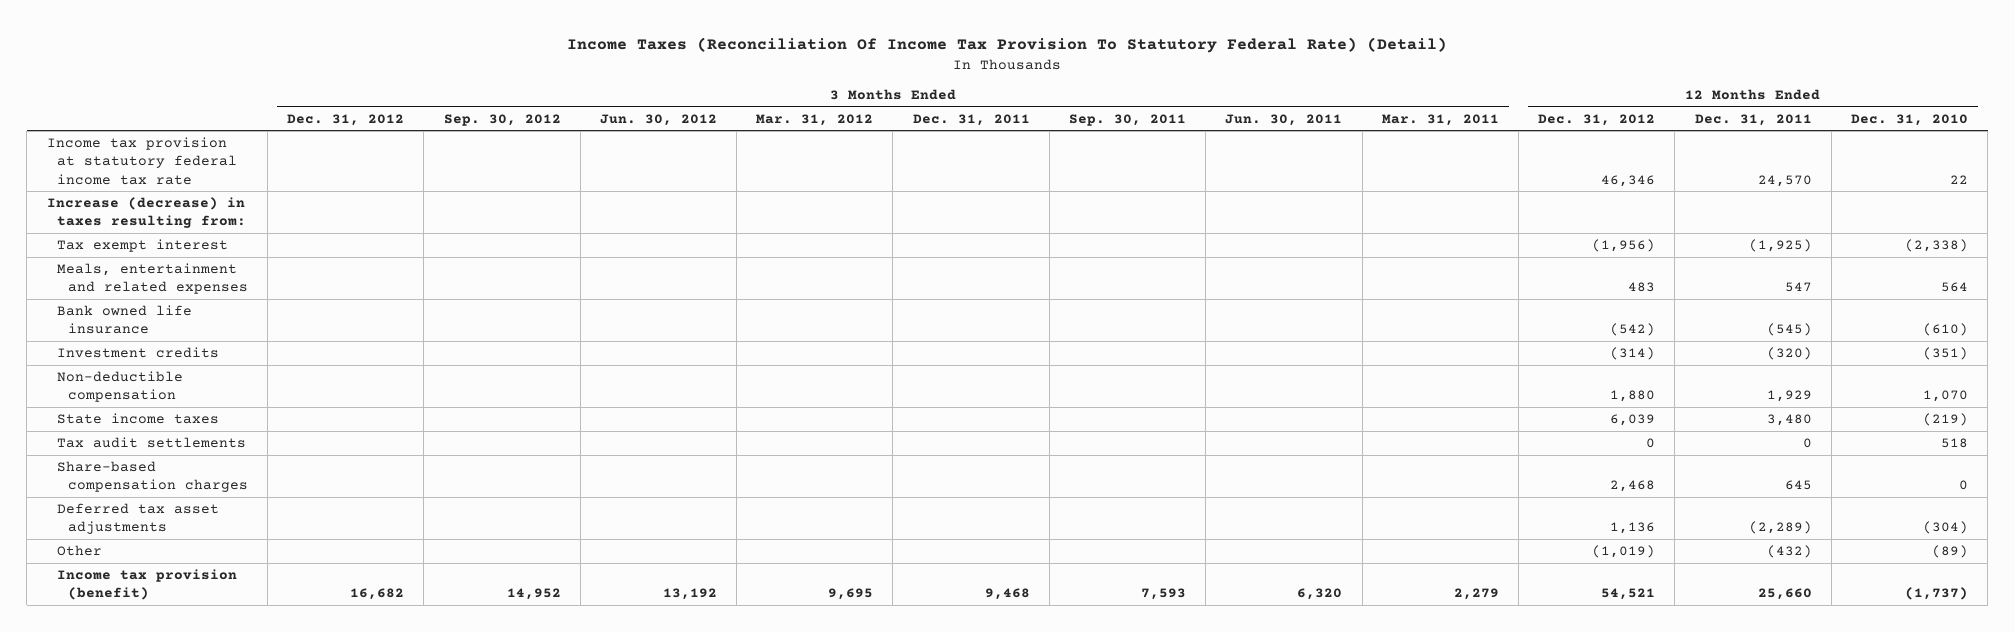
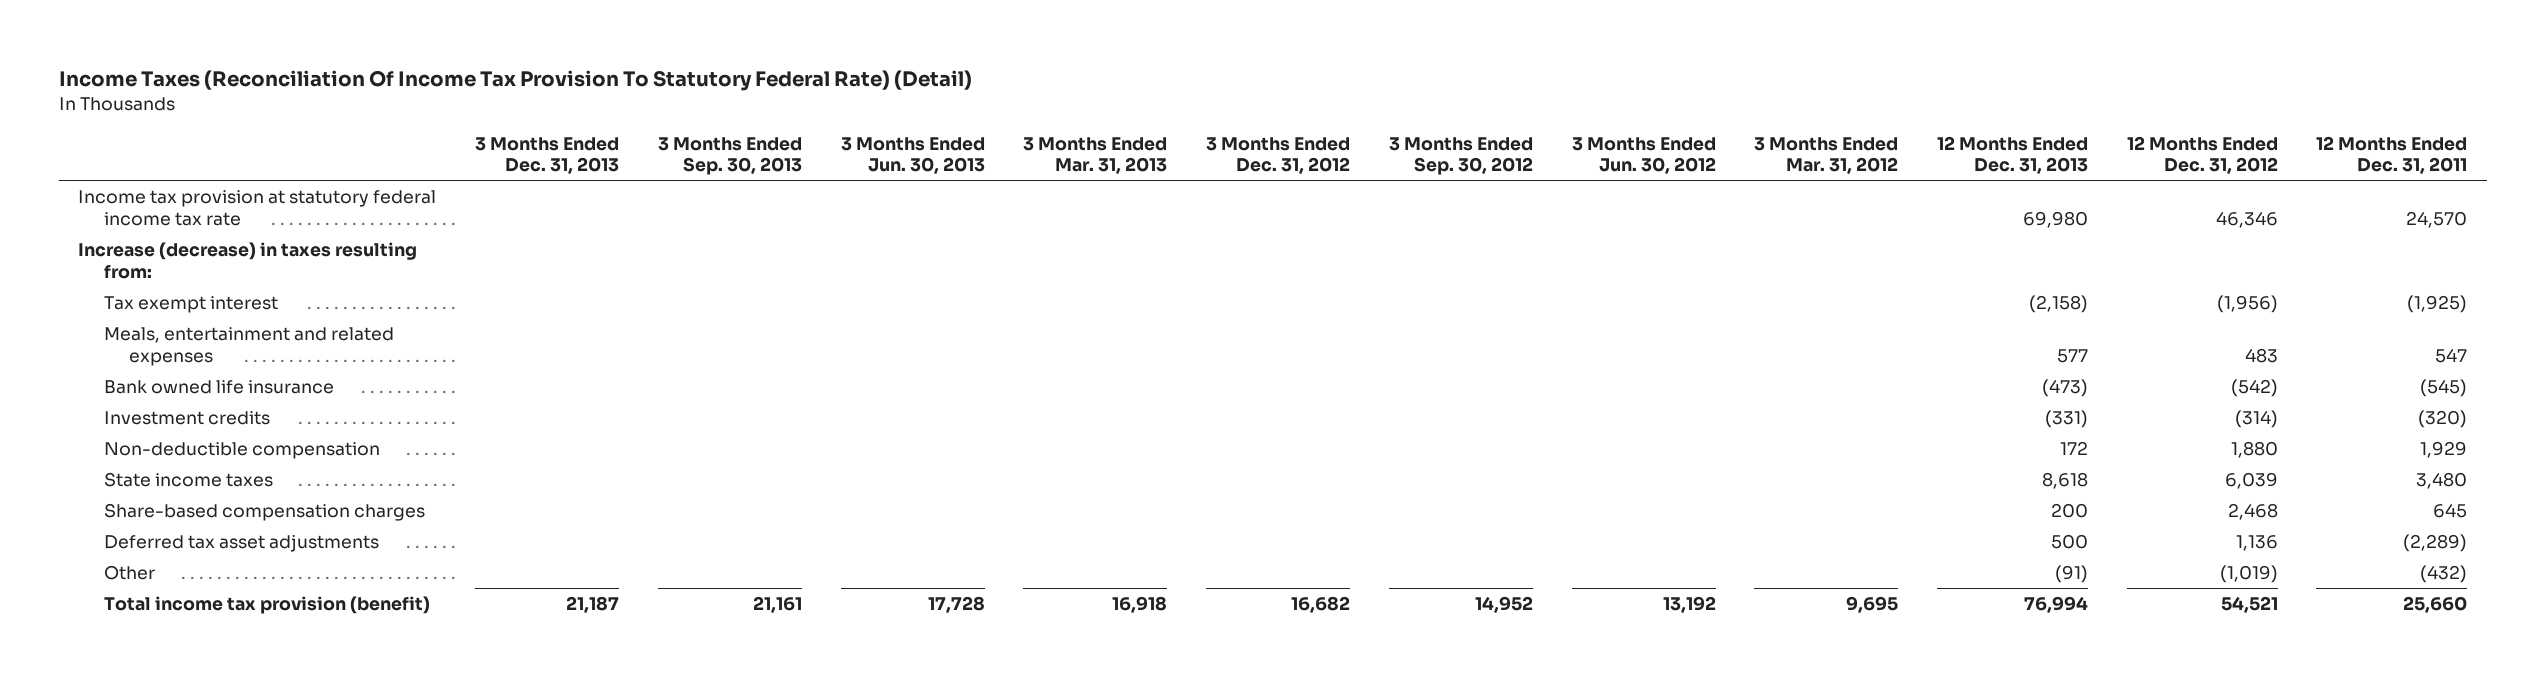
- | 3 Months Ended Dec. 31, 2012 | 3 Months Ended Sep. 30, 2012 | 3 Months Ended Jun. 30, 2012 | 3 Months Ended Mar. 31, 2012 | 3 Months Ended Dec. 31, 2011 | 3 Months Ended Sep. 30, 2011 | 3 Months Ended Jun. 30, 2011 | 3 Months Ended Mar. 31, 2011 | 12 Months Ended Dec. 31, 2012 | 12 Months Ended Dec. 31, 2011 | 12 Months Ended Dec. 31, 2010
+ | 3 Months Ended Dec. 31, 2013 | 3 Months Ended Sep. 30, 2013 | 3 Months Ended Jun. 30, 2013 | 3 Months Ended Mar. 31, 2013 | 3 Months Ended Dec. 31, 2012 | 3 Months Ended Sep. 30, 2012 | 3 Months Ended Jun. 30, 2012 | 3 Months Ended Mar. 31, 2012 | 12 Months Ended Dec. 31, 2013 | 12 Months Ended Dec. 31, 2012 | 12 Months Ended Dec. 31, 2011
- Tax audit settlements | | | | | | | | | 0 | 0 | 518
- Income tax provision (benefit) | 16,682 | 14,952 | 13,192 | 9,695 | 9,468 | 7,593 | 6,320 | 2,279 | 54,521 | 25,660 | (1,737)
+ Total income tax provision (benefit) | 21,187 | 21,161 | 17,728 | 16,918 | 16,682 | 14,952 | 13,192 | 9,695 | 76,994 | 54,521 | 25,660

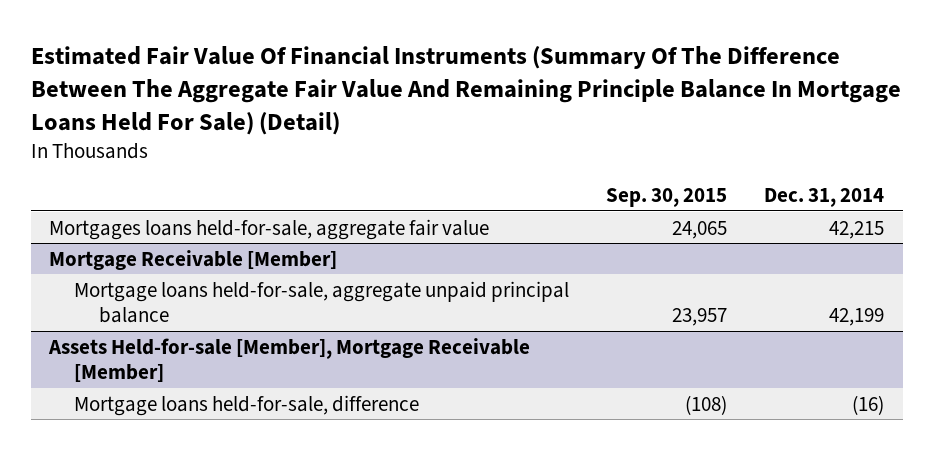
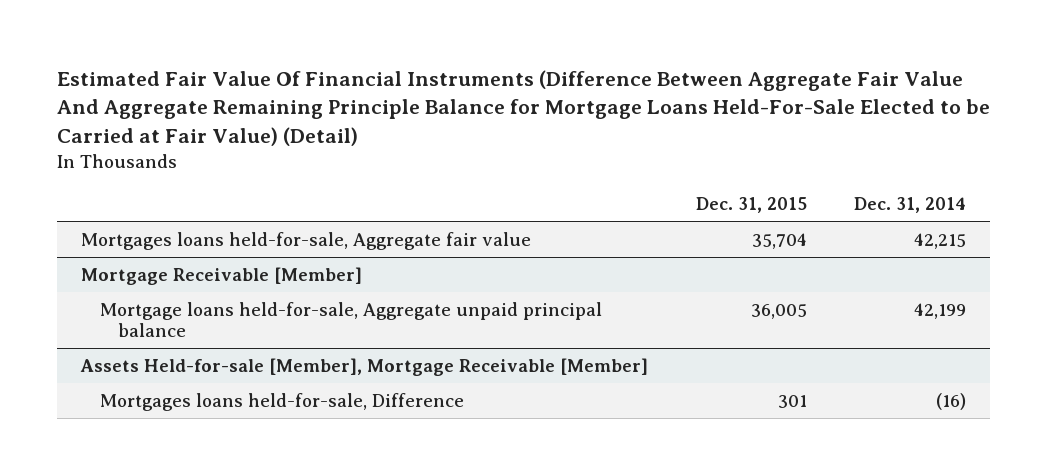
- Estimated Fair Value Of Financial Instruments (Summary Of The Difference Between The Aggregate Fair Value And Remaining Principle Balance In Mortgage Loans Held For Sale) (Detail)
+ Estimated Fair Value Of Financial Instruments (Difference Between Aggregate Fair Value And Aggregate Remaining Principle Balance for Mortgage Loans Held-For-Sale Elected to be Carried at Fair Value) (Detail)
- | Sep. 30, 2015 | Dec. 31, 2014
+ | Dec. 31, 2015 | Dec. 31, 2014
- Mortgages loans held-for-sale, aggregate fair value | 24,065 | 42,215
+ Mortgages loans held-for-sale, Aggregate fair value | 35,704 | 42,215
@ Mortgage Receivable [Member]
- Mortgage loans held-for-sale, aggregate unpaid principal balance | 23,957 | 42,199
+ Mortgage loans held-for-sale, Aggregate unpaid principal balance | 36,005 | 42,199
@ Assets Held-for-sale [Member], Mortgage Receivable [Member]
- Mortgage loans held-for-sale, difference | (108) | (16)
+ Mortgages loans held-for-sale, Difference | 301 | (16)

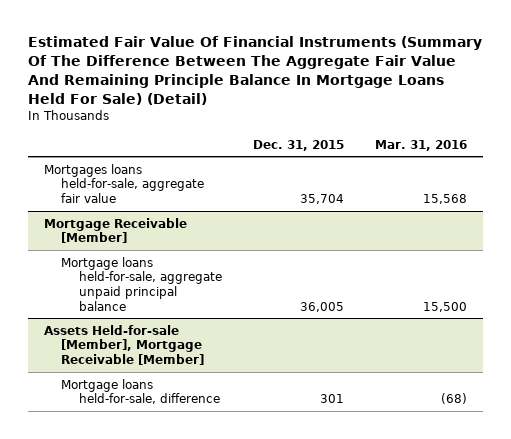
- Estimated Fair Value Of Financial Instruments (Difference Between Aggregate Fair Value And Aggregate Remaining Principle Balance for Mortgage Loans Held-For-Sale Elected to be Carried at Fair Value) (Detail)
+ Estimated Fair Value Of Financial Instruments (Summary Of The Difference Between The Aggregate Fair Value And Remaining Principle Balance In Mortgage Loans Held For Sale) (Detail)
- | Dec. 31, 2015 | Dec. 31, 2014
+ | Dec. 31, 2015 | Mar. 31, 2016
- Mortgages loans held-for-sale, Aggregate fair value | 35,704 | 42,215
+ Mortgages loans held-for-sale, aggregate fair value | 35,704 | 15,568
@ Mortgage Receivable [Member]
- Mortgage loans held-for-sale, Aggregate unpaid principal balance | 36,005 | 42,199
+ Mortgage loans held-for-sale, aggregate unpaid principal balance | 36,005 | 15,500
@ Assets Held-for-sale [Member], Mortgage Receivable [Member]
- Mortgages loans held-for-sale, Difference | 301 | (16)
+ Mortgage loans held-for-sale, difference | 301 | (68)

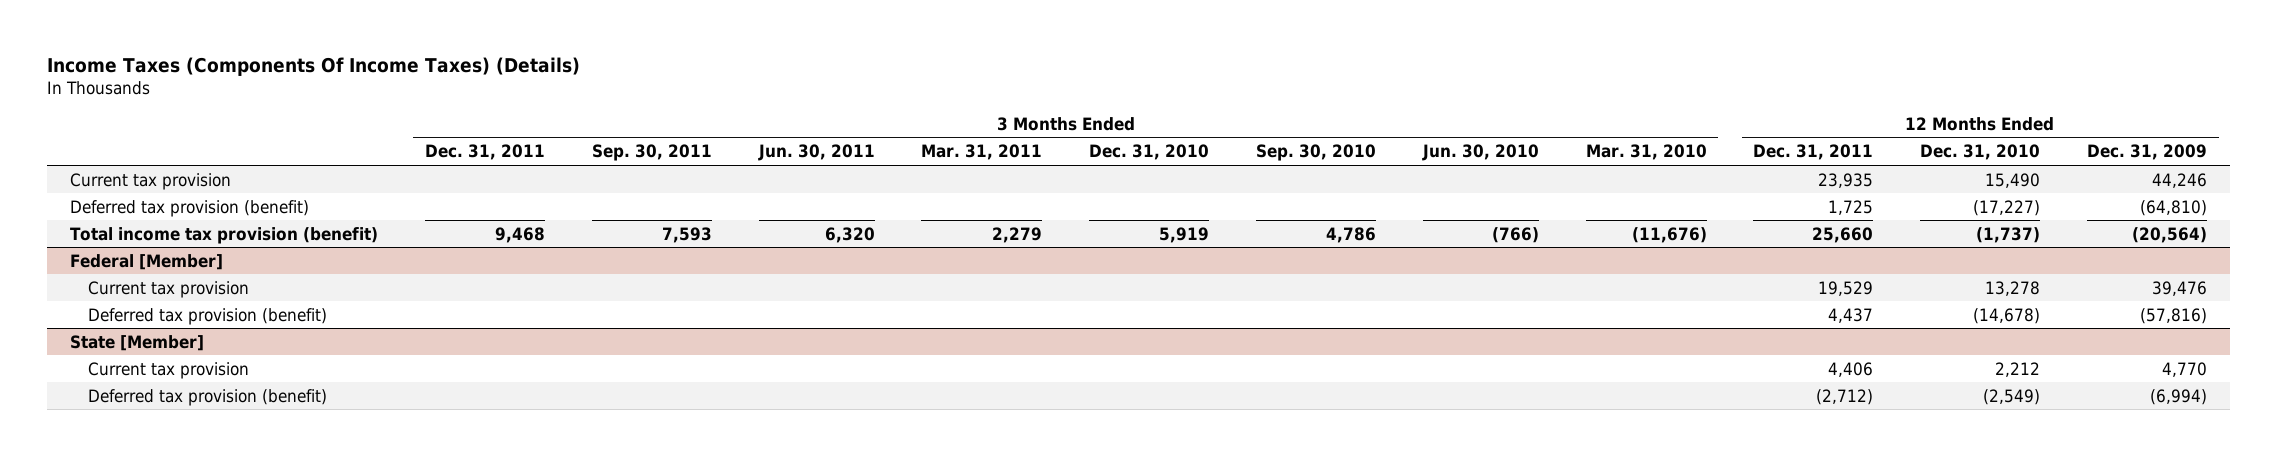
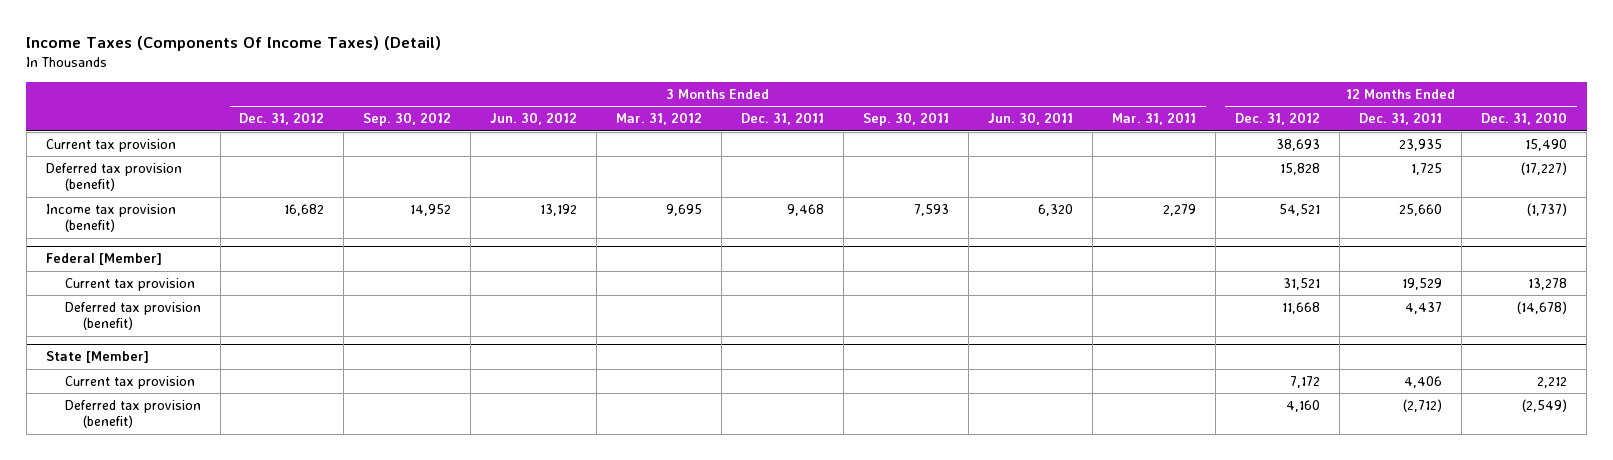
- Income Taxes (Components Of Income Taxes) (Details)
+ Income Taxes (Components Of Income Taxes) (Detail)
- | 3 Months Ended Dec. 31, 2011 | 3 Months Ended Sep. 30, 2011 | 3 Months Ended Jun. 30, 2011 | 3 Months Ended Mar. 31, 2011 | 3 Months Ended Dec. 31, 2010 | 3 Months Ended Sep. 30, 2010 | 3 Months Ended Jun. 30, 2010 | 3 Months Ended Mar. 31, 2010 | 12 Months Ended Dec. 31, 2011 | 12 Months Ended Dec. 31, 2010 | 12 Months Ended Dec. 31, 2009
+ | 3 Months Ended Dec. 31, 2012 | 3 Months Ended Sep. 30, 2012 | 3 Months Ended Jun. 30, 2012 | 3 Months Ended Mar. 31, 2012 | 3 Months Ended Dec. 31, 2011 | 3 Months Ended Sep. 30, 2011 | 3 Months Ended Jun. 30, 2011 | 3 Months Ended Mar. 31, 2011 | 12 Months Ended Dec. 31, 2012 | 12 Months Ended Dec. 31, 2011 | 12 Months Ended Dec. 31, 2010
- Total income tax provision (benefit) | 9,468 | 7,593 | 6,320 | 2,279 | 5,919 | 4,786 | (766) | (11,676) | 25,660 | (1,737) | (20,564)
+ Income tax provision (benefit) | 16,682 | 14,952 | 13,192 | 9,695 | 9,468 | 7,593 | 6,320 | 2,279 | 54,521 | 25,660 | (1,737)

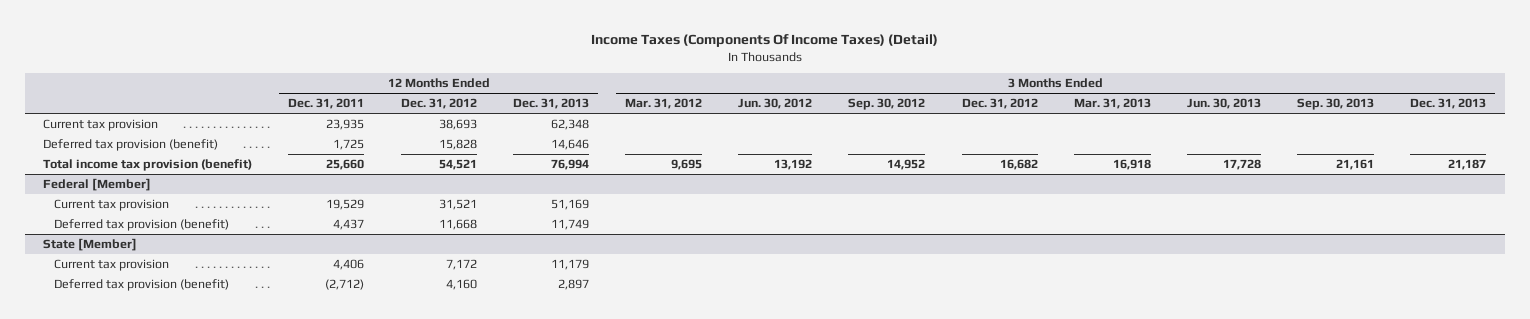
- | 3 Months Ended Dec. 31, 2012 | 3 Months Ended Sep. 30, 2012 | 3 Months Ended Jun. 30, 2012 | 3 Months Ended Mar. 31, 2012 | 3 Months Ended Dec. 31, 2011 | 3 Months Ended Sep. 30, 2011 | 3 Months Ended Jun. 30, 2011 | 3 Months Ended Mar. 31, 2011 | 12 Months Ended Dec. 31, 2012 | 12 Months Ended Dec. 31, 2011 | 12 Months Ended Dec. 31, 2010
+ | 12 Months Ended Dec. 31, 2011 | 12 Months Ended Dec. 31, 2012 | 12 Months Ended Dec. 31, 2013 | 3 Months Ended Mar. 31, 2012 | 3 Months Ended Jun. 30, 2012 | 3 Months Ended Sep. 30, 2012 | 3 Months Ended Dec. 31, 2012 | 3 Months Ended Mar. 31, 2013 | 3 Months Ended Jun. 30, 2013 | 3 Months Ended Sep. 30, 2013 | 3 Months Ended Dec. 31, 2013
- Income tax provision (benefit) | 16,682 | 14,952 | 13,192 | 9,695 | 9,468 | 7,593 | 6,320 | 2,279 | 54,521 | 25,660 | (1,737)
+ Total income tax provision (benefit) | 25,660 | 54,521 | 76,994 | 9,695 | 13,192 | 14,952 | 16,682 | 16,918 | 17,728 | 21,161 | 21,187

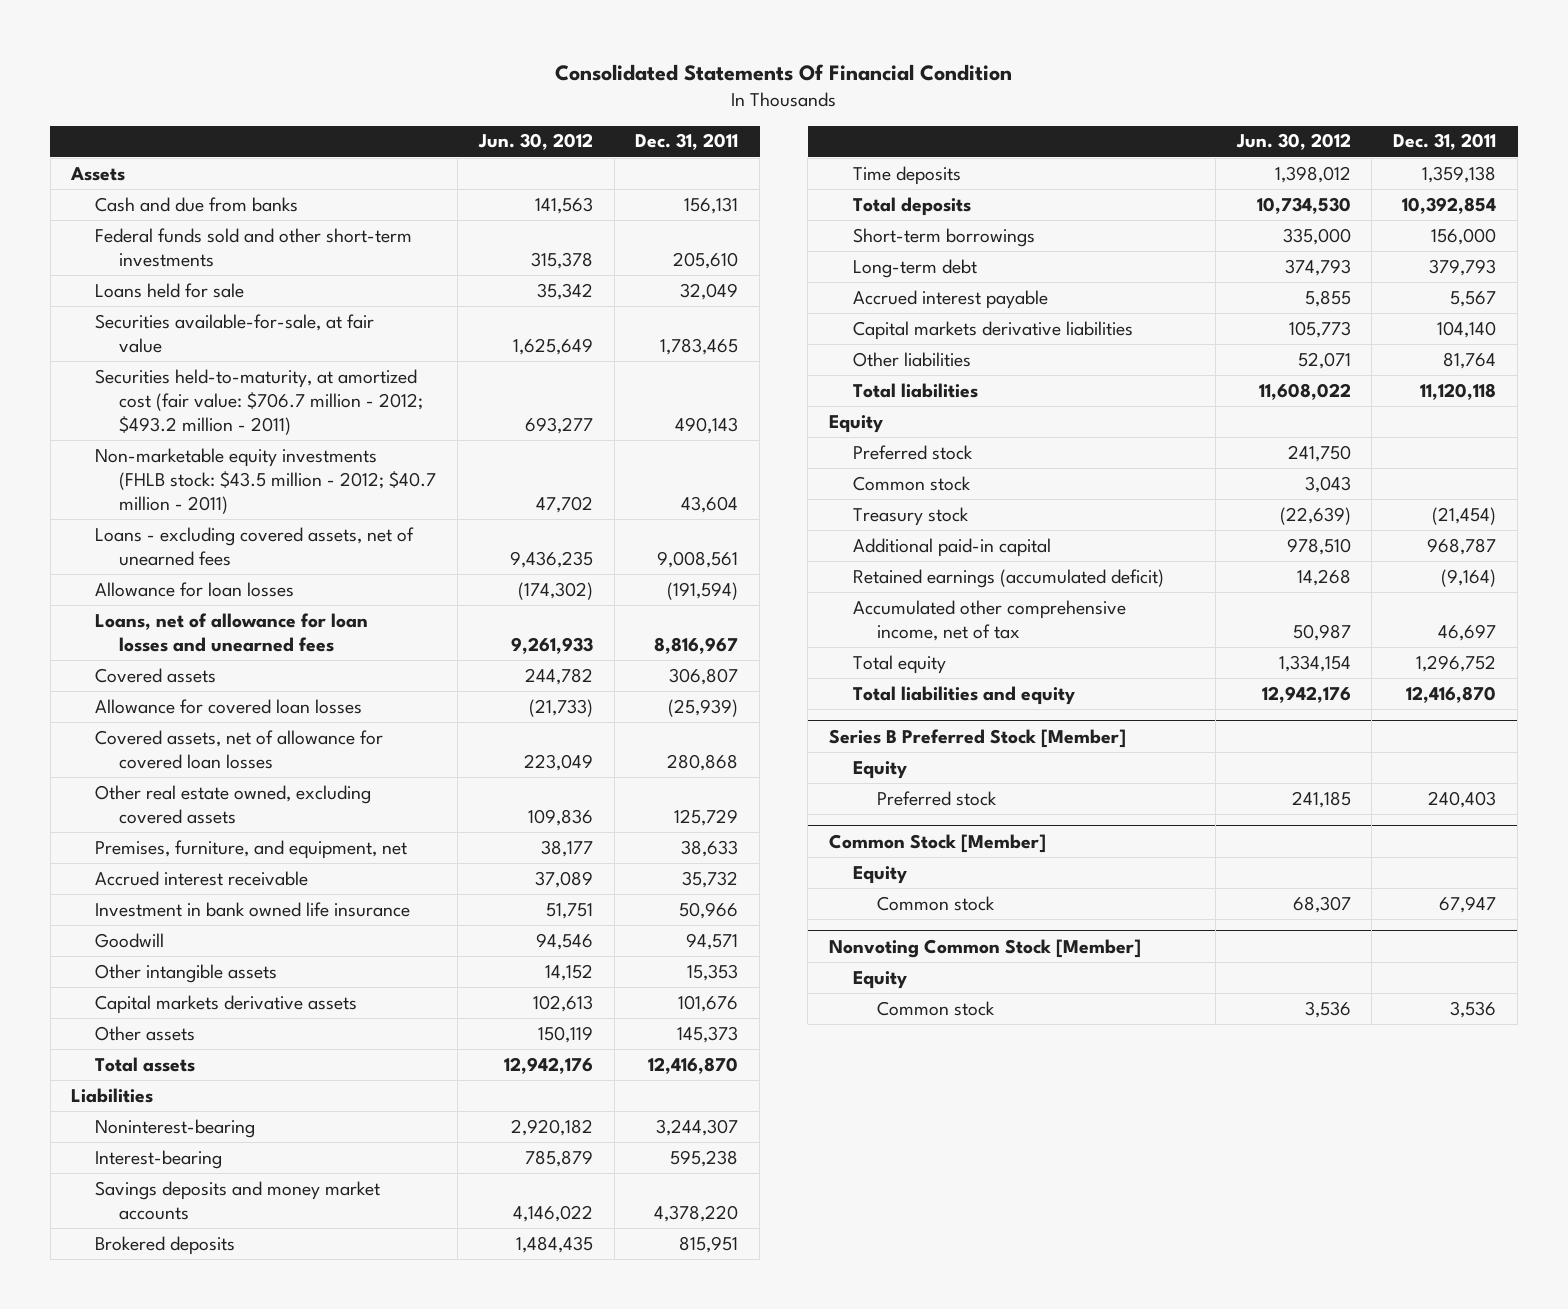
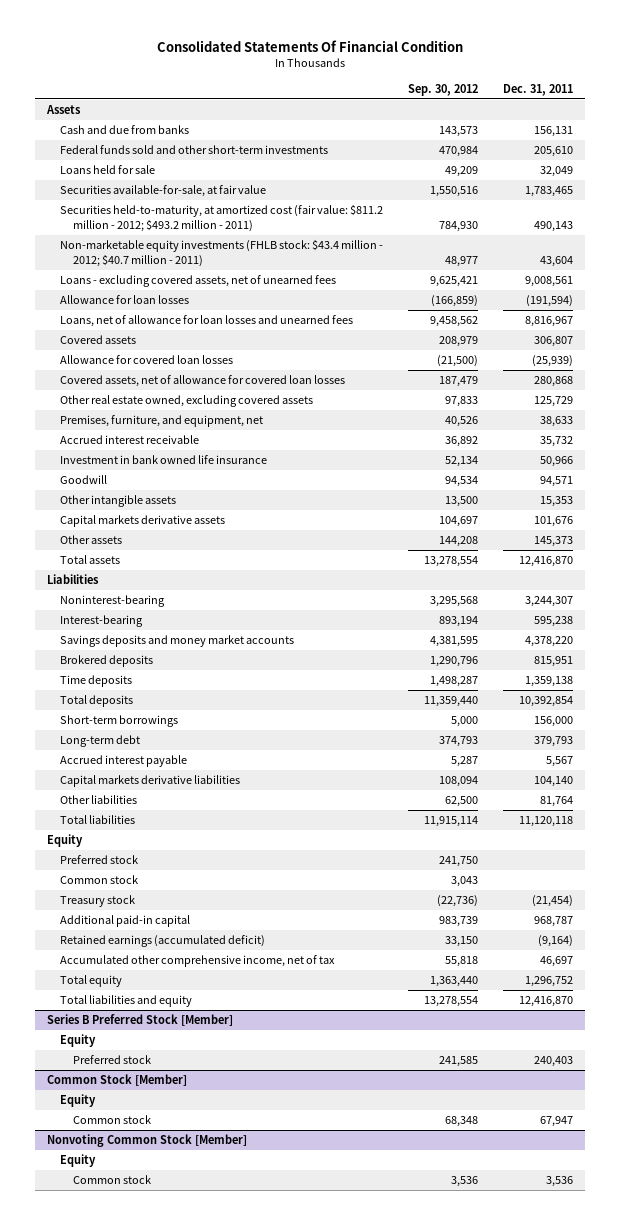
- | Jun. 30, 2012 | Dec. 31, 2011
+ | Sep. 30, 2012 | Dec. 31, 2011
- Securities held-to-maturity, at amortized cost (fair value: $706.7 million - 2012; $493.2 million - 2011) | 693,277 | 490,143
- Non-marketable equity investments (FHLB stock: $43.5 million - 2012; $40.7 million - 2011) | 47,702 | 43,604
+ Securities held-to-maturity, at amortized cost (fair value: $811.2 million - 2012; $493.2 million - 2011) | 784,930 | 490,143
+ Non-marketable equity investments (FHLB stock: $43.4 million - 2012; $40.7 million - 2011) | 48,977 | 43,604

